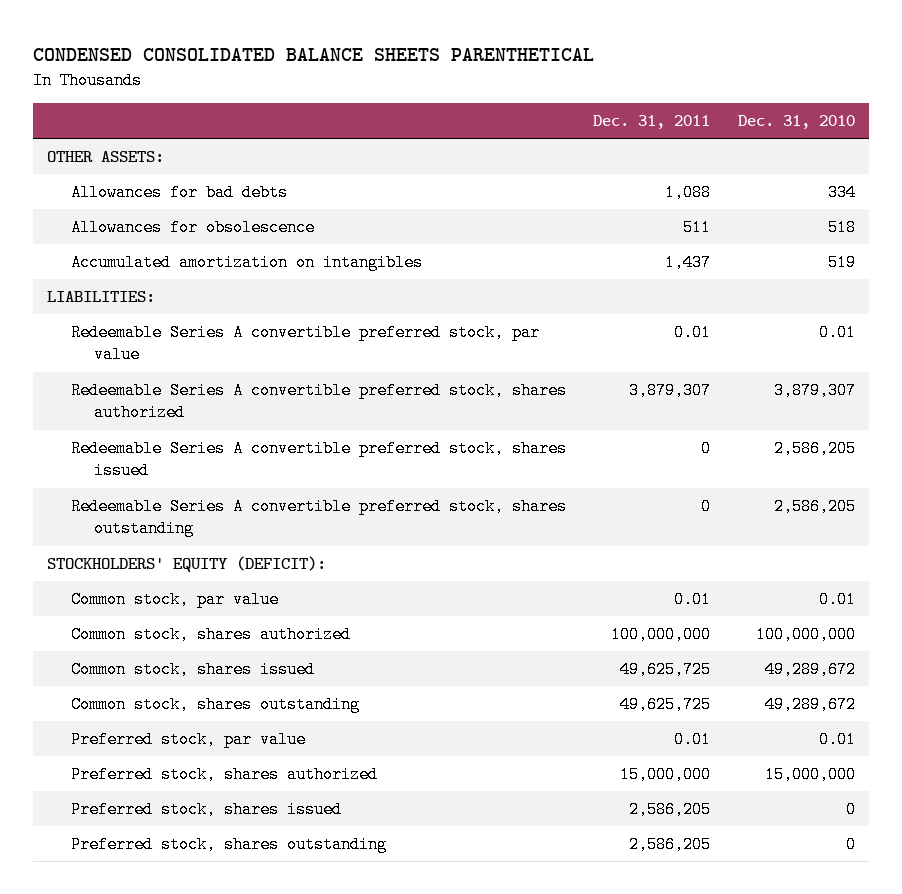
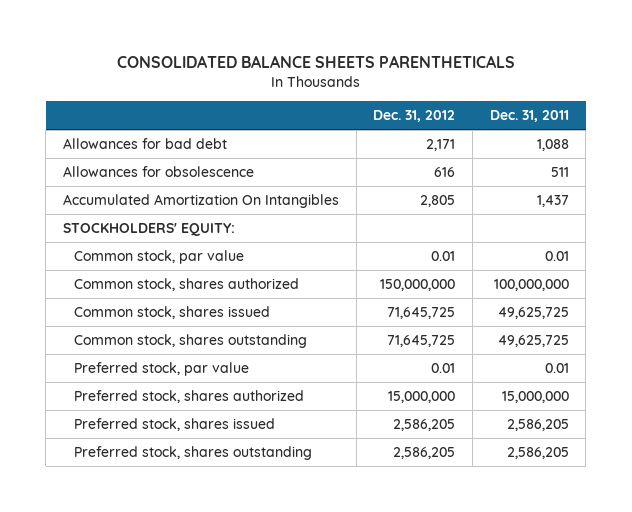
- CONDENSED CONSOLIDATED BALANCE SHEETS PARENTHETICAL
+ CONSOLIDATED BALANCE SHEETS PARENTHETICALS
- | Dec. 31, 2011 | Dec. 31, 2010
+ | Dec. 31, 2012 | Dec. 31, 2011
- OTHER ASSETS:
- Allowances for bad debts | 1,088 | 334
+ Allowances for bad debt | 2,171 | 1,088
- Accumulated amortization on intangibles | 1,437 | 519
- LIABILITIES:
- Redeemable Series A convertible preferred stock, par value | 0.01 | 0.01
- Redeemable Series A convertible preferred stock, shares authorized | 3,879,307 | 3,879,307
- Redeemable Series A convertible preferred stock, shares issued | 0 | 2,586,205
- Redeemable Series A convertible preferred stock, shares outstanding | 0 | 2,586,205
- STOCKHOLDERS' EQUITY (DEFICIT):
+ Accumulated Amortization On Intangibles | 2,805 | 1,437
+ STOCKHOLDERS' EQUITY:

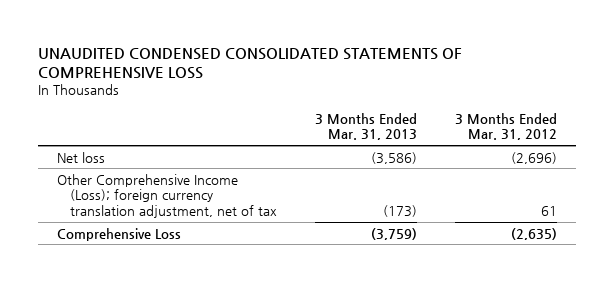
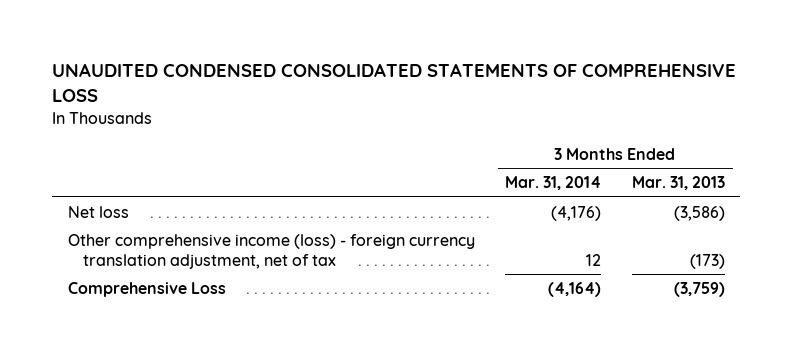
- | 3 Months Ended Mar. 31, 2013 | 3 Months Ended Mar. 31, 2012
+ | 3 Months Ended Mar. 31, 2014 | 3 Months Ended Mar. 31, 2013
- Other Comprehensive Income (Loss); foreign currency translation adjustment, net of tax | (173) | 61
+ Other comprehensive income (loss) - foreign currency translation adjustment, net of tax | 12 | (173)

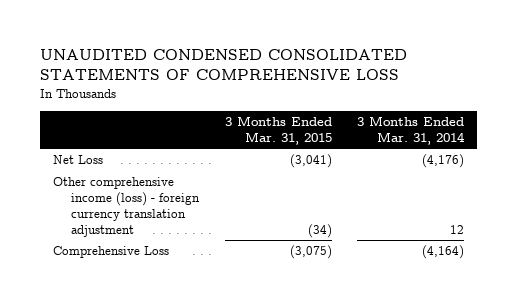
- | 3 Months Ended Mar. 31, 2014 | 3 Months Ended Mar. 31, 2013
+ | 3 Months Ended Mar. 31, 2015 | 3 Months Ended Mar. 31, 2014
- Net loss | (4,176) | (3,586)
- Other comprehensive income (loss) - foreign currency translation adjustment, net of tax | 12 | (173)
+ Net Loss | (3,041) | (4,176)
+ Other comprehensive income (loss) - foreign currency translation adjustment | (34) | 12

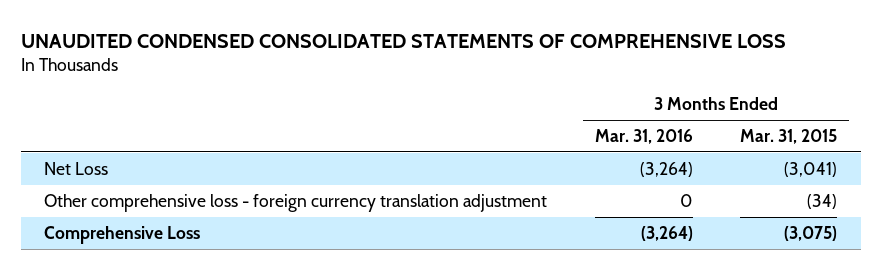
- | 3 Months Ended Mar. 31, 2015 | 3 Months Ended Mar. 31, 2014
+ | 3 Months Ended Mar. 31, 2016 | 3 Months Ended Mar. 31, 2015
- Other comprehensive income (loss) - foreign currency translation adjustment | (34) | 12
+ Other comprehensive loss - foreign currency translation adjustment | 0 | (34)

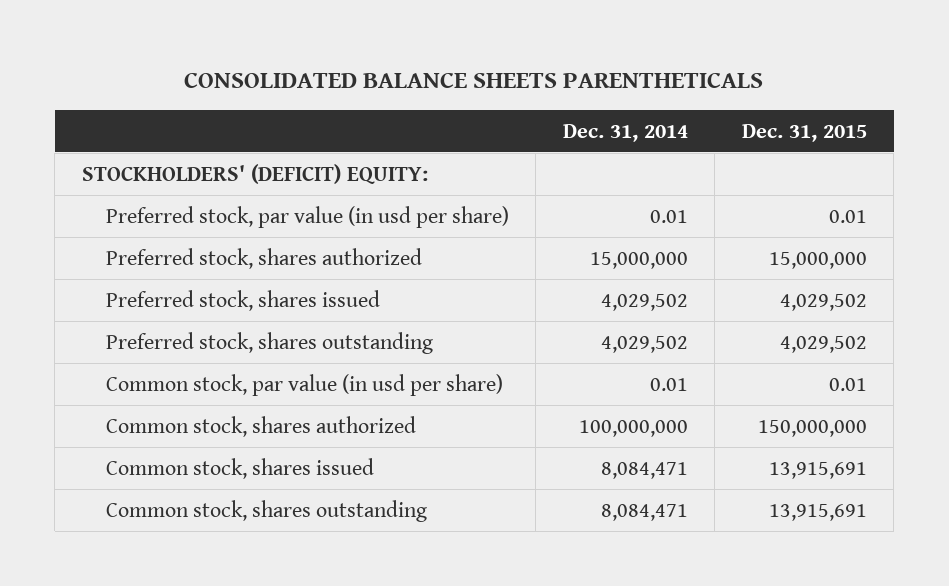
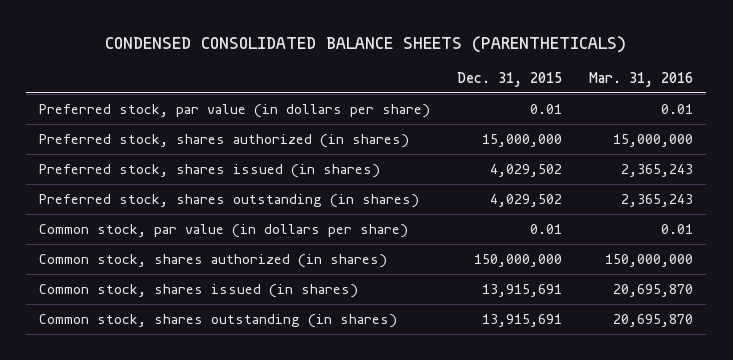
- CONSOLIDATED BALANCE SHEETS PARENTHETICALS
+ CONDENSED CONSOLIDATED BALANCE SHEETS (PARENTHETICALS)
- | Dec. 31, 2014 | Dec. 31, 2015
+ | Dec. 31, 2015 | Mar. 31, 2016
- STOCKHOLDERS' (DEFICIT) EQUITY:
- Preferred stock, par value (in usd per share) | 0.01 | 0.01
- Preferred stock, shares authorized | 15,000,000 | 15,000,000
- Preferred stock, shares issued | 4,029,502 | 4,029,502
- Preferred stock, shares outstanding | 4,029,502 | 4,029,502
- Common stock, par value (in usd per share) | 0.01 | 0.01
- Common stock, shares authorized | 100,000,000 | 150,000,000
- Common stock, shares issued | 8,084,471 | 13,915,691
- Common stock, shares outstanding | 8,084,471 | 13,915,691
+ Preferred stock, par value (in dollars per share) | 0.01 | 0.01
+ Preferred stock, shares authorized (in shares) | 15,000,000 | 15,000,000
+ Preferred stock, shares issued (in shares) | 4,029,502 | 2,365,243
+ Preferred stock, shares outstanding (in shares) | 4,029,502 | 2,365,243
+ Common stock, par value (in dollars per share) | 0.01 | 0.01
+ Common stock, shares authorized (in shares) | 150,000,000 | 150,000,000
+ Common stock, shares issued (in shares) | 13,915,691 | 20,695,870
+ Common stock, shares outstanding (in shares) | 13,915,691 | 20,695,870

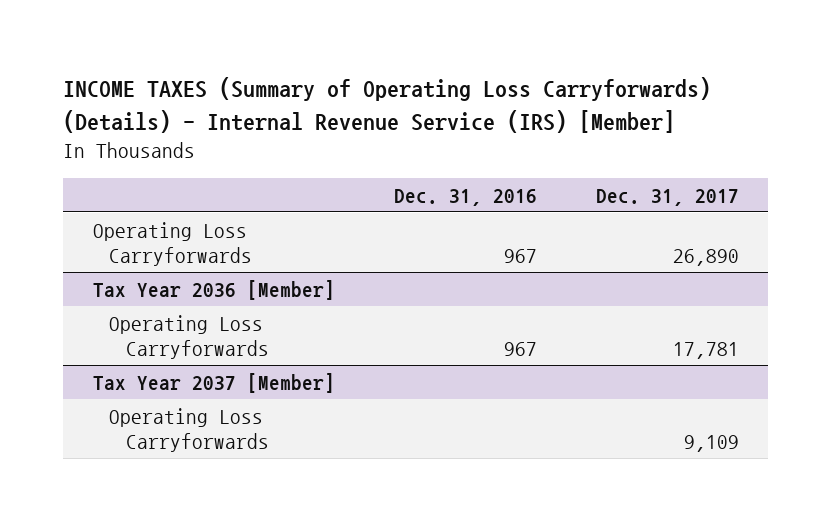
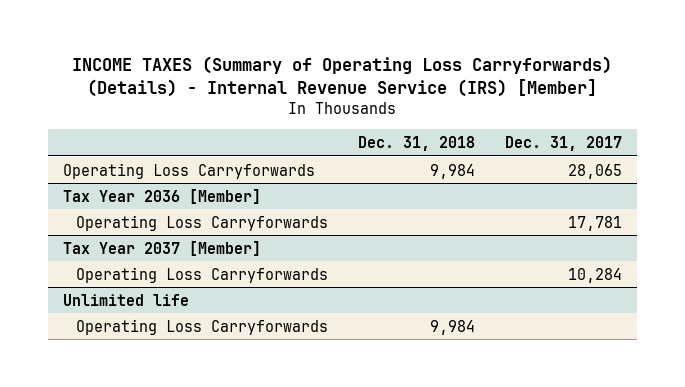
- | Dec. 31, 2016 | Dec. 31, 2017
+ | Dec. 31, 2018 | Dec. 31, 2017
- Operating Loss Carryforwards | 967 | 26,890
+ Operating Loss Carryforwards | 9,984 | 28,065
@ Tax Year 2037 [Member]
- Operating Loss Carryforwards | | 9,109
+ Operating Loss Carryforwards | | 10,284
+ Unlimited life
+ Operating Loss Carryforwards | 9,984 |

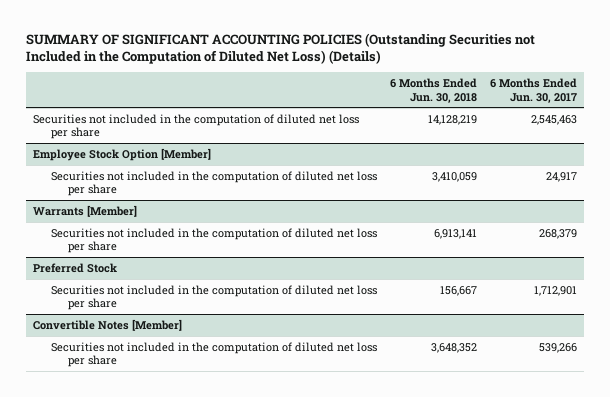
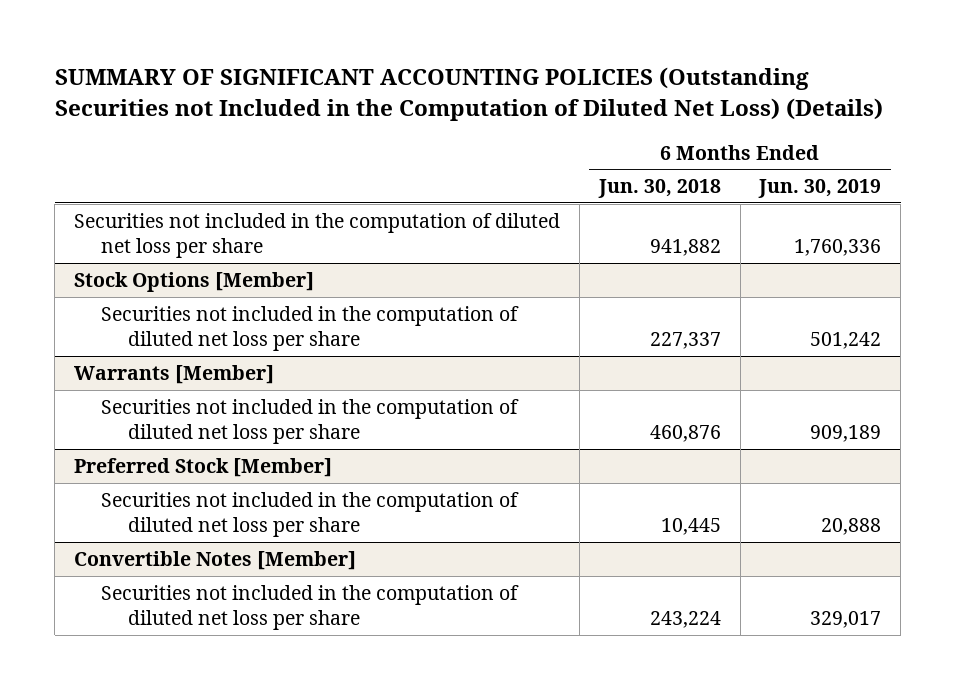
- | 6 Months Ended Jun. 30, 2018 | 6 Months Ended Jun. 30, 2017
+ | 6 Months Ended Jun. 30, 2018 | 6 Months Ended Jun. 30, 2019
- Securities not included in the computation of diluted net loss per share | 14,128,219 | 2,545,463
- Employee Stock Option [Member]
- Securities not included in the computation of diluted net loss per share | 3,410,059 | 24,917
+ Securities not included in the computation of diluted net loss per share | 941,882 | 1,760,336
+ Stock Options [Member]
+ Securities not included in the computation of diluted net loss per share | 227,337 | 501,242
@ Warrants [Member]
- Securities not included in the computation of diluted net loss per share | 6,913,141 | 268,379
- Preferred Stock
- Securities not included in the computation of diluted net loss per share | 156,667 | 1,712,901
@ Warrants [Member]
+ Securities not included in the computation of diluted net loss per share | 460,876 | 909,189
+ Preferred Stock [Member]
+ Securities not included in the computation of diluted net loss per share | 10,445 | 20,888
@ Convertible Notes [Member]
- Securities not included in the computation of diluted net loss per share | 3,648,352 | 539,266
+ Securities not included in the computation of diluted net loss per share | 243,224 | 329,017

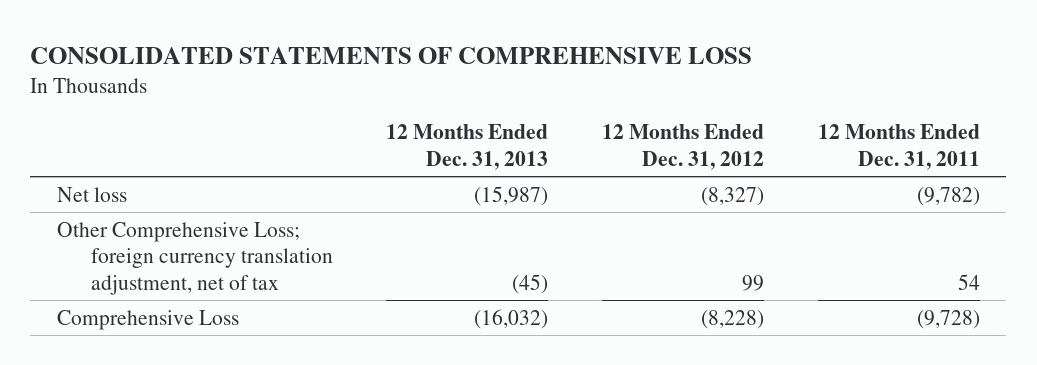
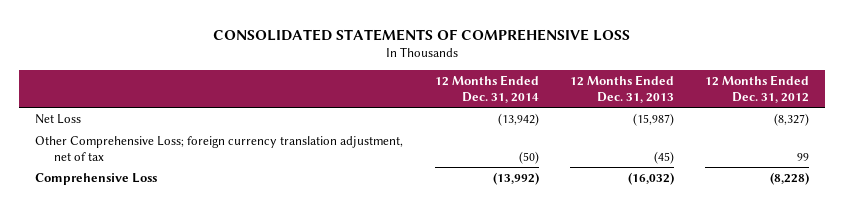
- | 12 Months Ended Dec. 31, 2013 | 12 Months Ended Dec. 31, 2012 | 12 Months Ended Dec. 31, 2011
+ | 12 Months Ended Dec. 31, 2014 | 12 Months Ended Dec. 31, 2013 | 12 Months Ended Dec. 31, 2012
- Net loss | (15,987) | (8,327) | (9,782)
+ Net Loss | (13,942) | (15,987) | (8,327)

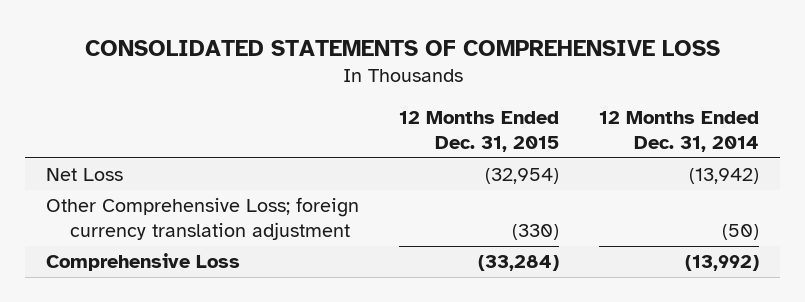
- | 12 Months Ended Dec. 31, 2014 | 12 Months Ended Dec. 31, 2013 | 12 Months Ended Dec. 31, 2012
+ | 12 Months Ended Dec. 31, 2015 | 12 Months Ended Dec. 31, 2014
- Other Comprehensive Loss; foreign currency translation adjustment, net of tax | (50) | (45) | 99
+ Other Comprehensive Loss; foreign currency translation adjustment | (330) | (50)

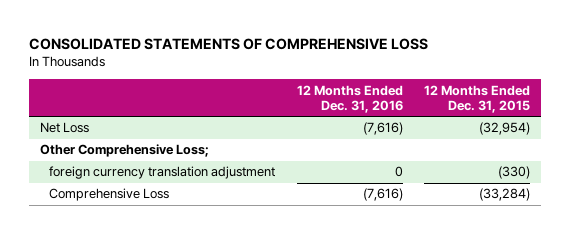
- | 12 Months Ended Dec. 31, 2015 | 12 Months Ended Dec. 31, 2014
+ | 12 Months Ended Dec. 31, 2016 | 12 Months Ended Dec. 31, 2015
- Other Comprehensive Loss; foreign currency translation adjustment | (330) | (50)
+ Other Comprehensive Loss;
+ foreign currency translation adjustment | 0 | (330)

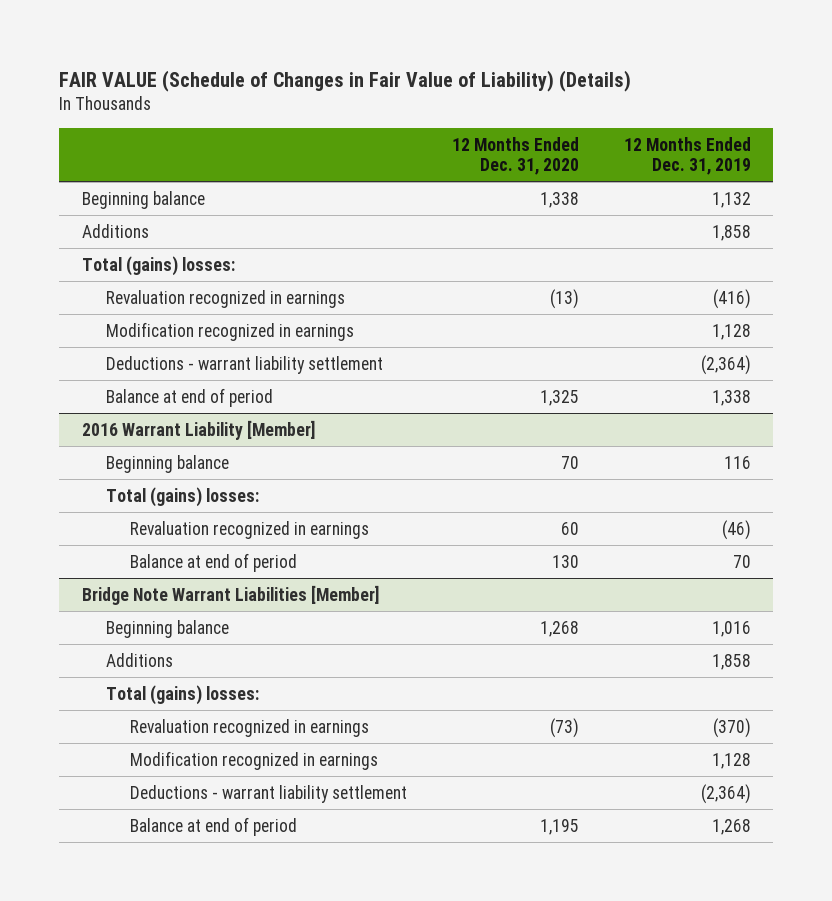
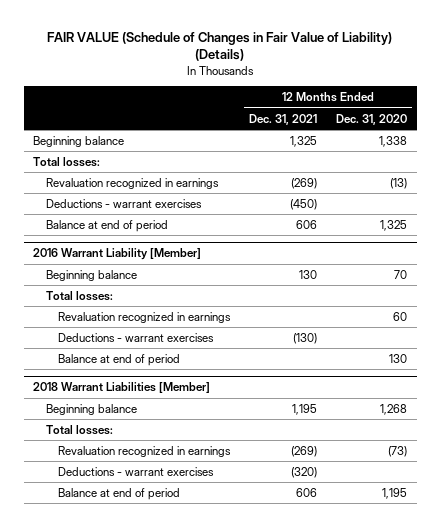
- | 12 Months Ended Dec. 31, 2020 | 12 Months Ended Dec. 31, 2019
+ | 12 Months Ended Dec. 31, 2021 | 12 Months Ended Dec. 31, 2020
- Additions | | 1,858
- Total (gains) losses:
+ Total losses:
- Modification recognized in earnings | | 1,128
- Deductions - warrant liability settlement | | (2,364)
+ Deductions - warrant exercises | (450) |
@ 2016 Warrant Liability [Member]
- Total (gains) losses:
+ Total losses:
+ Deductions - warrant exercises | (130) |
- Bridge Note Warrant Liabilities [Member]
+ 2018 Warrant Liabilities [Member]
- Additions | | 1,858
- Total (gains) losses:
+ Total losses:
- Modification recognized in earnings | | 1,128
- Deductions - warrant liability settlement | | (2,364)
+ Deductions - warrant exercises | (320) |

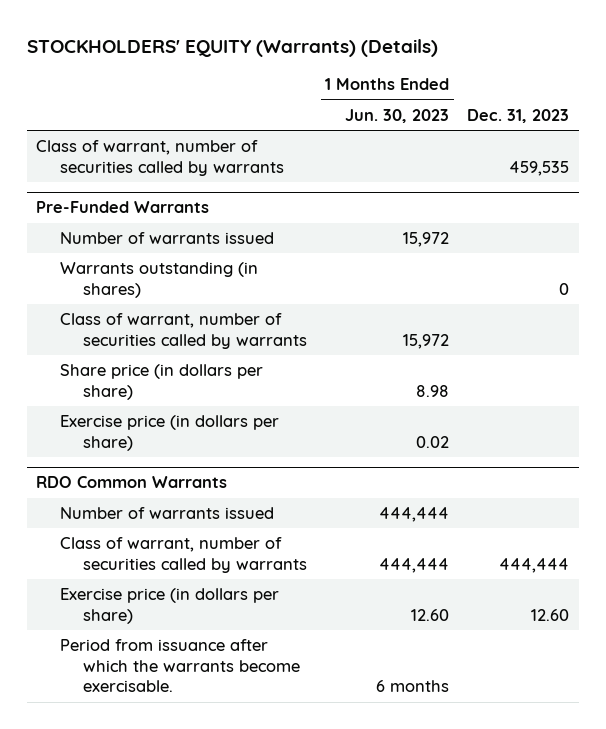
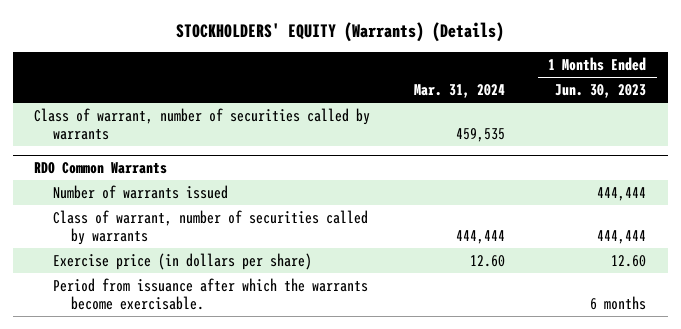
- | 1 Months Ended Jun. 30, 2023 | Dec. 31, 2023
+ | Mar. 31, 2024 | 1 Months Ended Jun. 30, 2023
- Pre-Funded Warrants
- Number of warrants issued | 15,972 |
- Warrants outstanding (in shares) | | 0
- Class of warrant, number of securities called by warrants | 15,972 |
- Share price (in dollars per share) | 8.98 |
- Exercise price (in dollars per share) | 0.02 |

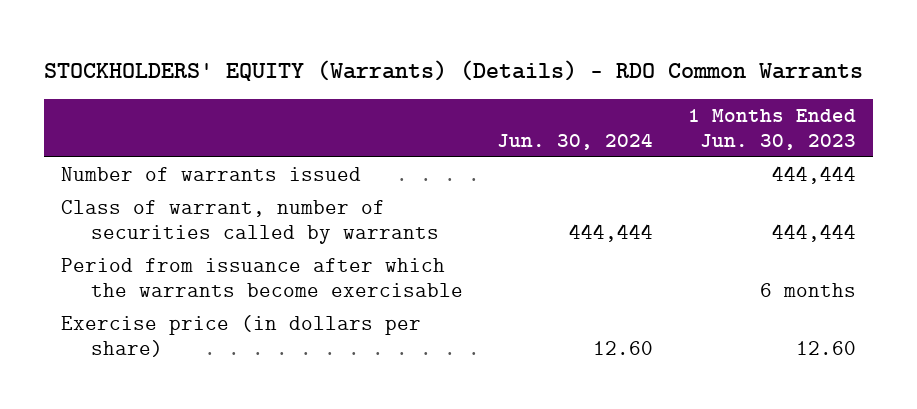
- STOCKHOLDERS' EQUITY (Warrants) (Details)
+ STOCKHOLDERS' EQUITY (Warrants) (Details) - RDO Common Warrants
- | Mar. 31, 2024 | 1 Months Ended Jun. 30, 2023
+ | Jun. 30, 2024 | 1 Months Ended Jun. 30, 2023
- Class of warrant, number of securities called by warrants | 459,535 |
- RDO Common Warrants
+ Period from issuance after which the warrants become exercisable | | 6 months
- Period from issuance after which the warrants become exercisable. | | 6 months

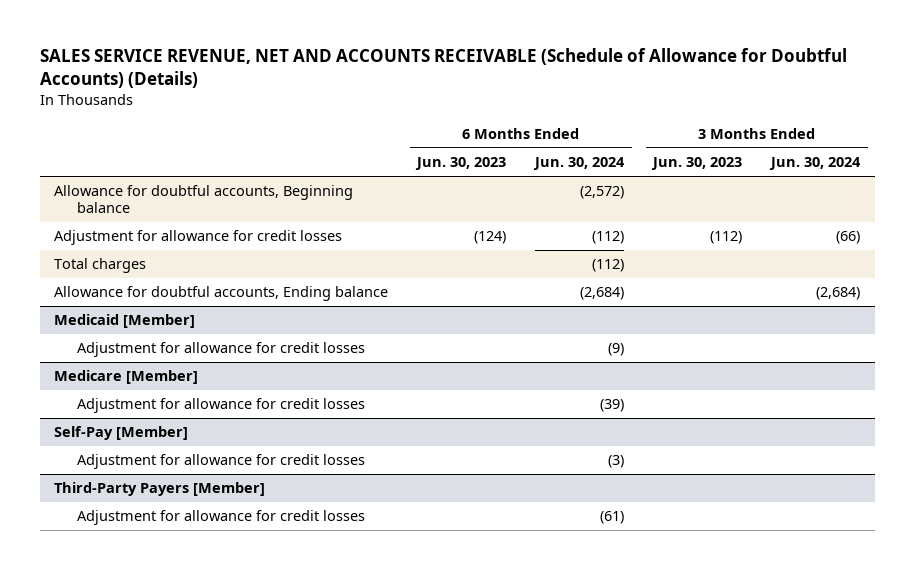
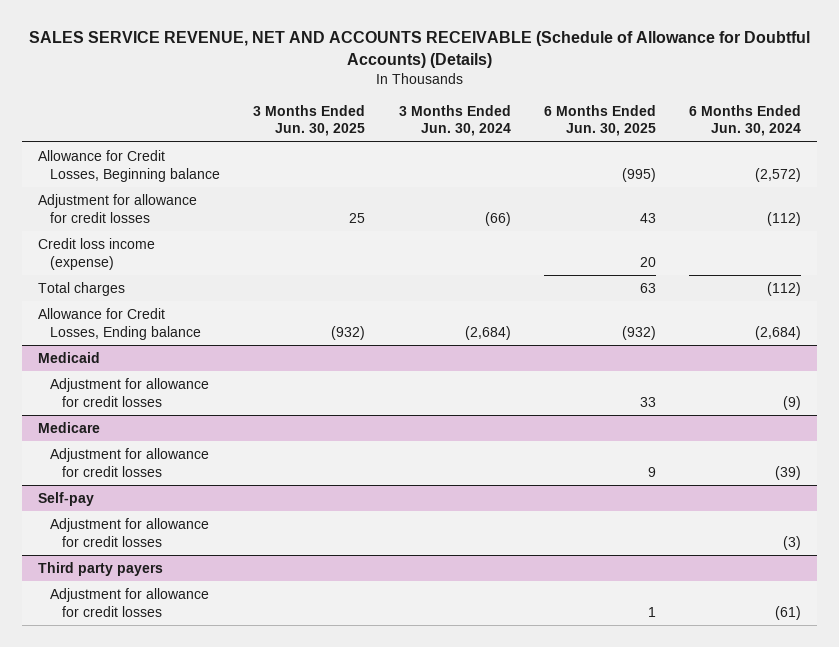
- | 6 Months Ended Jun. 30, 2023 | 6 Months Ended Jun. 30, 2024 | 3 Months Ended Jun. 30, 2023 | 3 Months Ended Jun. 30, 2024
+ | 3 Months Ended Jun. 30, 2025 | 3 Months Ended Jun. 30, 2024 | 6 Months Ended Jun. 30, 2025 | 6 Months Ended Jun. 30, 2024
- Allowance for doubtful accounts, Beginning balance | | (2,572) | |
+ Allowance for Credit Losses, Beginning balance | | | (995) | (2,572)
+ Credit loss income (expense) | | | 20 |
- Allowance for doubtful accounts, Ending balance | | (2,684) | | (2,684)
- Medicaid [Member]
+ Allowance for Credit Losses, Ending balance | (932) | (2,684) | (932) | (2,684)
+ Medicaid
- Medicare [Member]
+ Medicare
- Self-Pay [Member]
+ Self-pay
- Third-Party Payers [Member]
+ Third party payers

